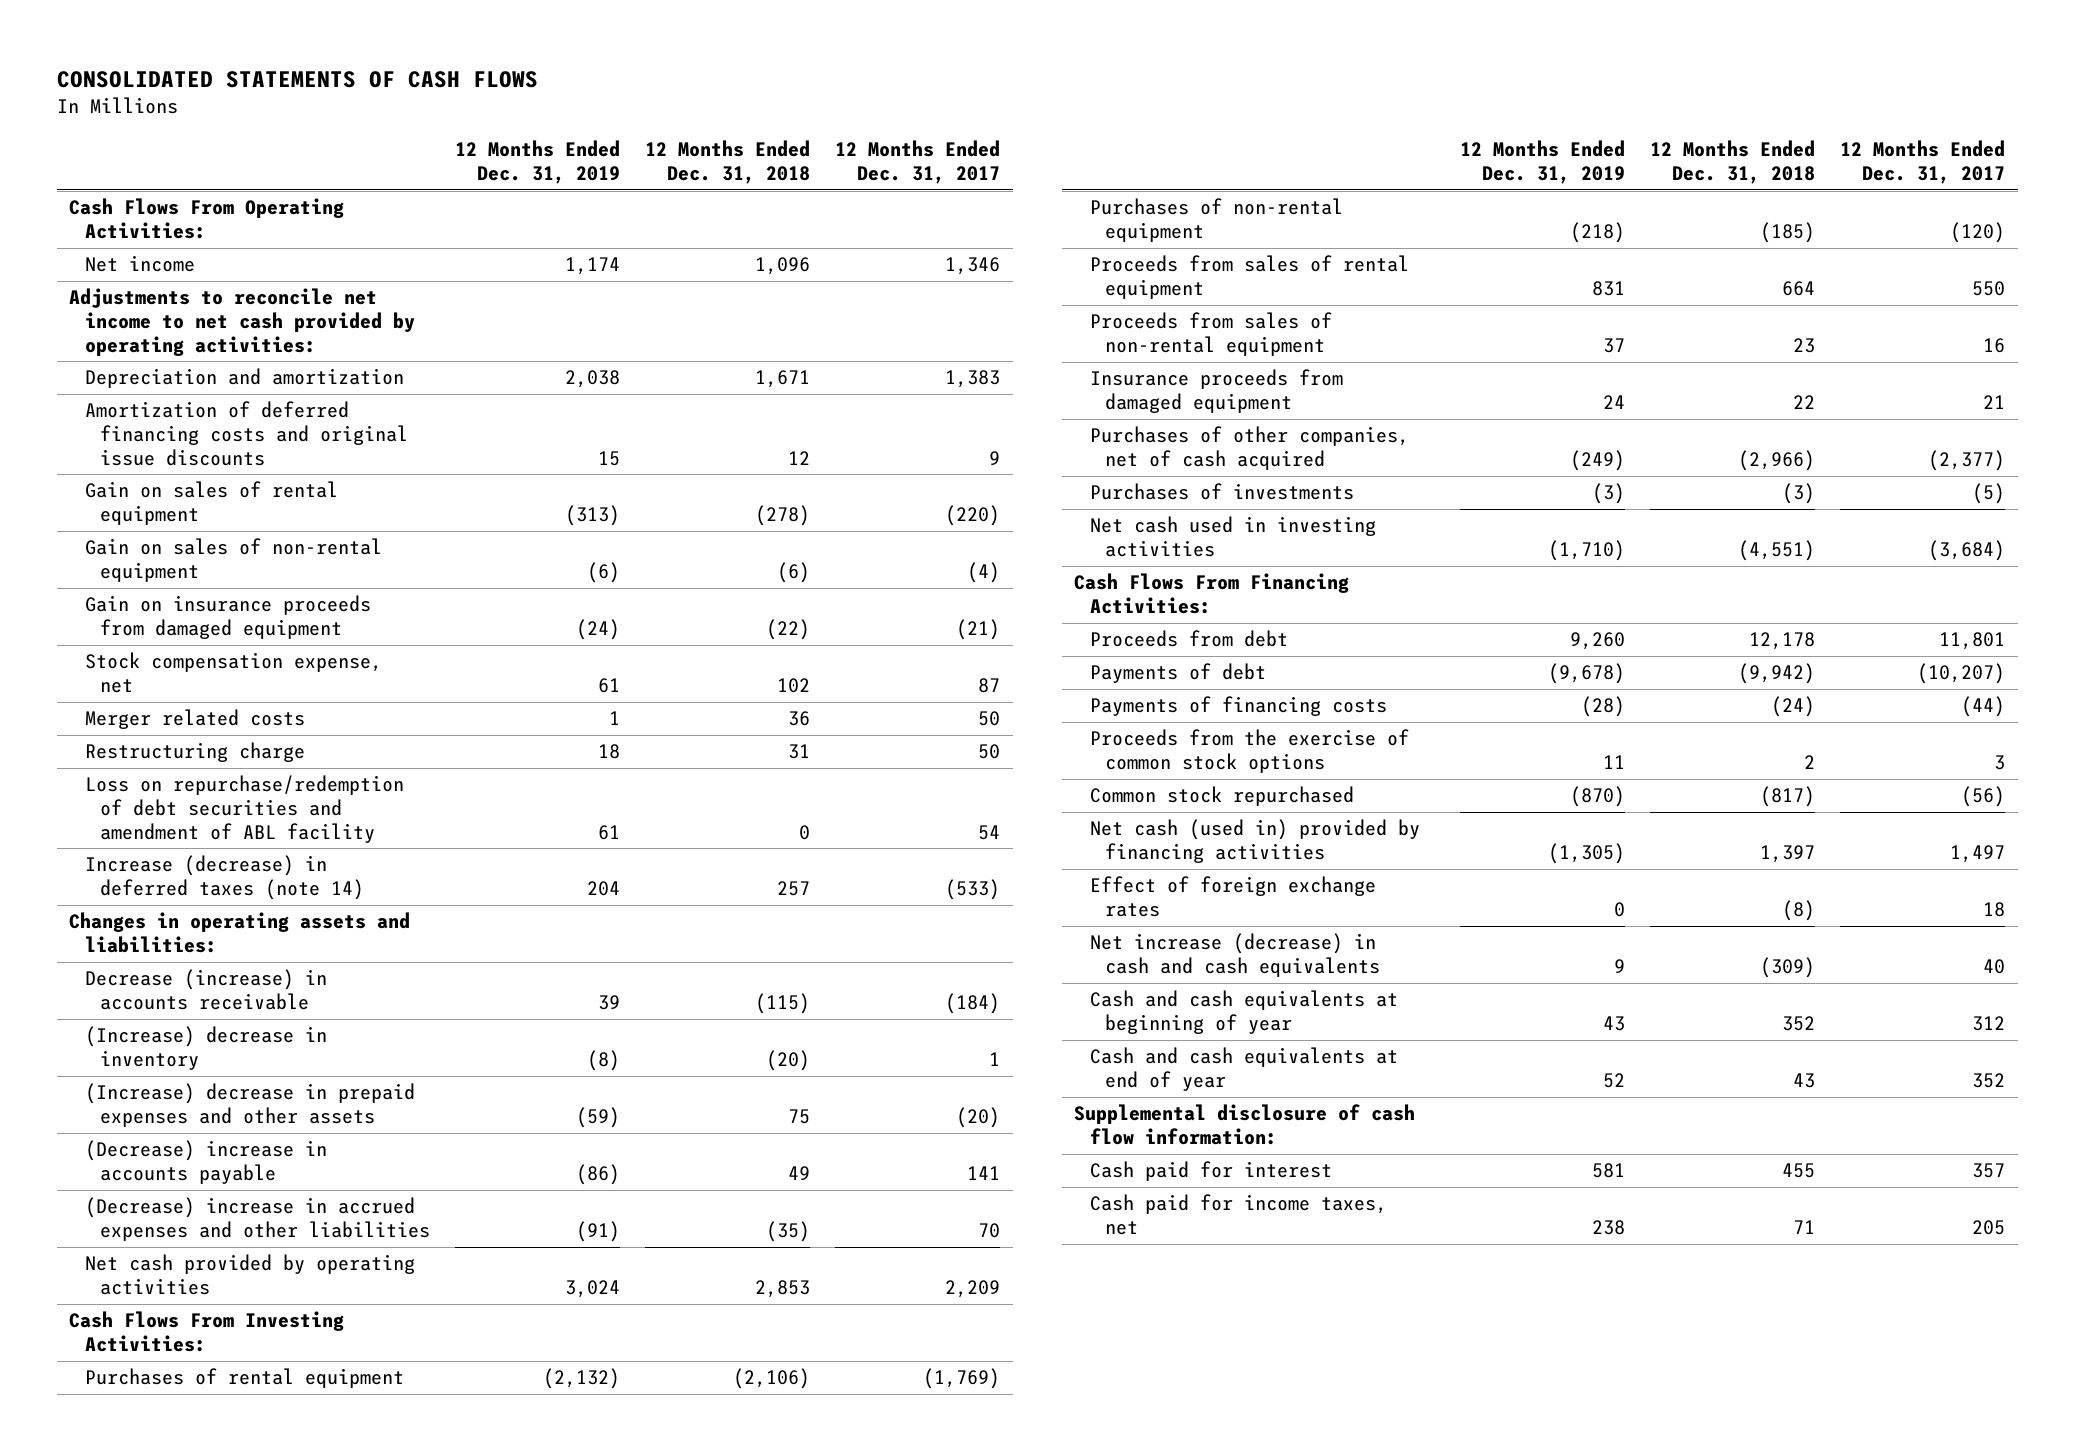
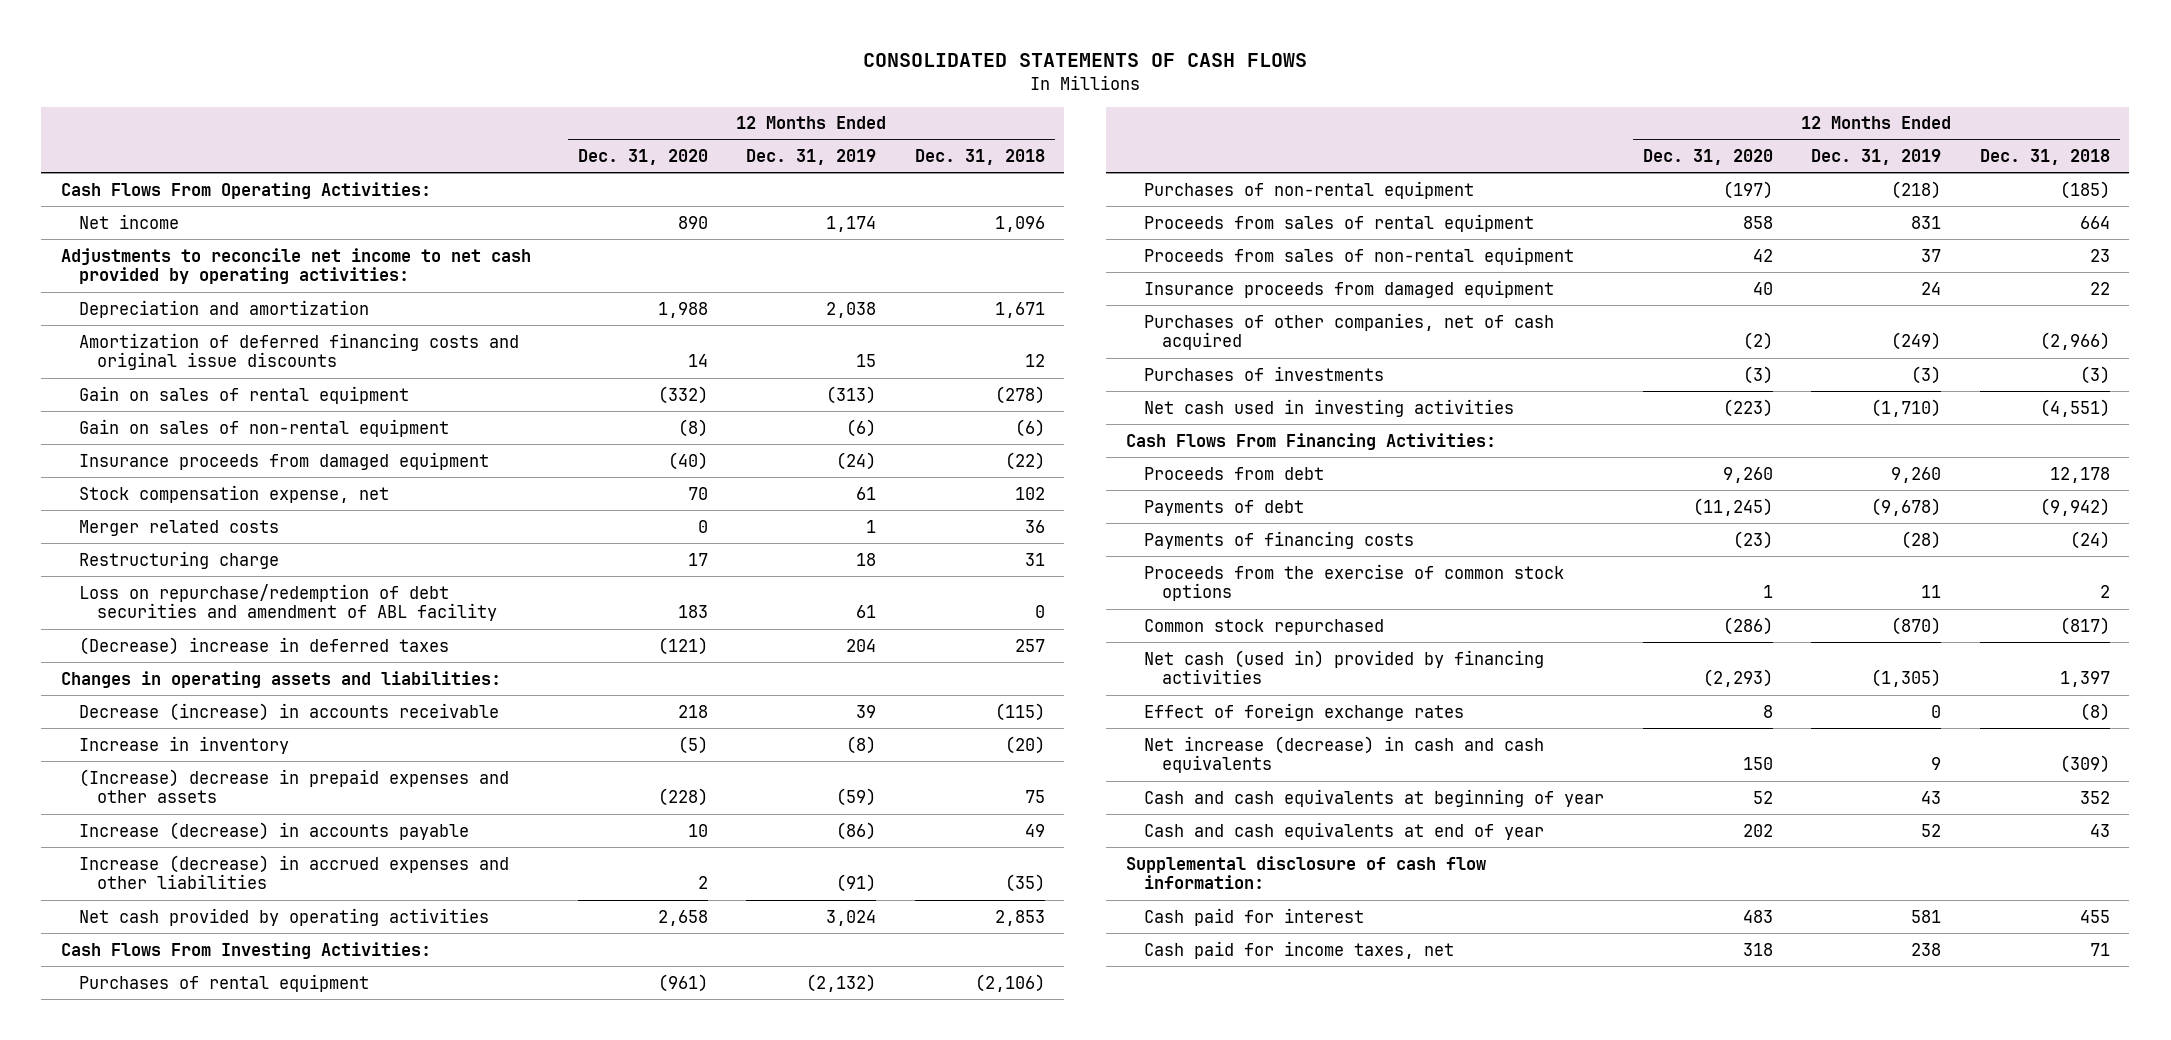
- | 12 Months Ended Dec. 31, 2019 | 12 Months Ended Dec. 31, 2018 | 12 Months Ended Dec. 31, 2017
+ | 12 Months Ended Dec. 31, 2020 | 12 Months Ended Dec. 31, 2019 | 12 Months Ended Dec. 31, 2018
- Gain on insurance proceeds from damaged equipment | (24) | (22) | (21)
+ Insurance proceeds from damaged equipment | (40) | (24) | (22)
- Increase (decrease) in deferred taxes (note 14) | 204 | 257 | (533)
+ (Decrease) increase in deferred taxes | (121) | 204 | 257
- (Increase) decrease in inventory | (8) | (20) | 1
+ Increase in inventory | (5) | (8) | (20)
- (Decrease) increase in accounts payable | (86) | 49 | 141
- (Decrease) increase in accrued expenses and other liabilities | (91) | (35) | 70
+ Increase (decrease) in accounts payable | 10 | (86) | 49
+ Increase (decrease) in accrued expenses and other liabilities | 2 | (91) | (35)

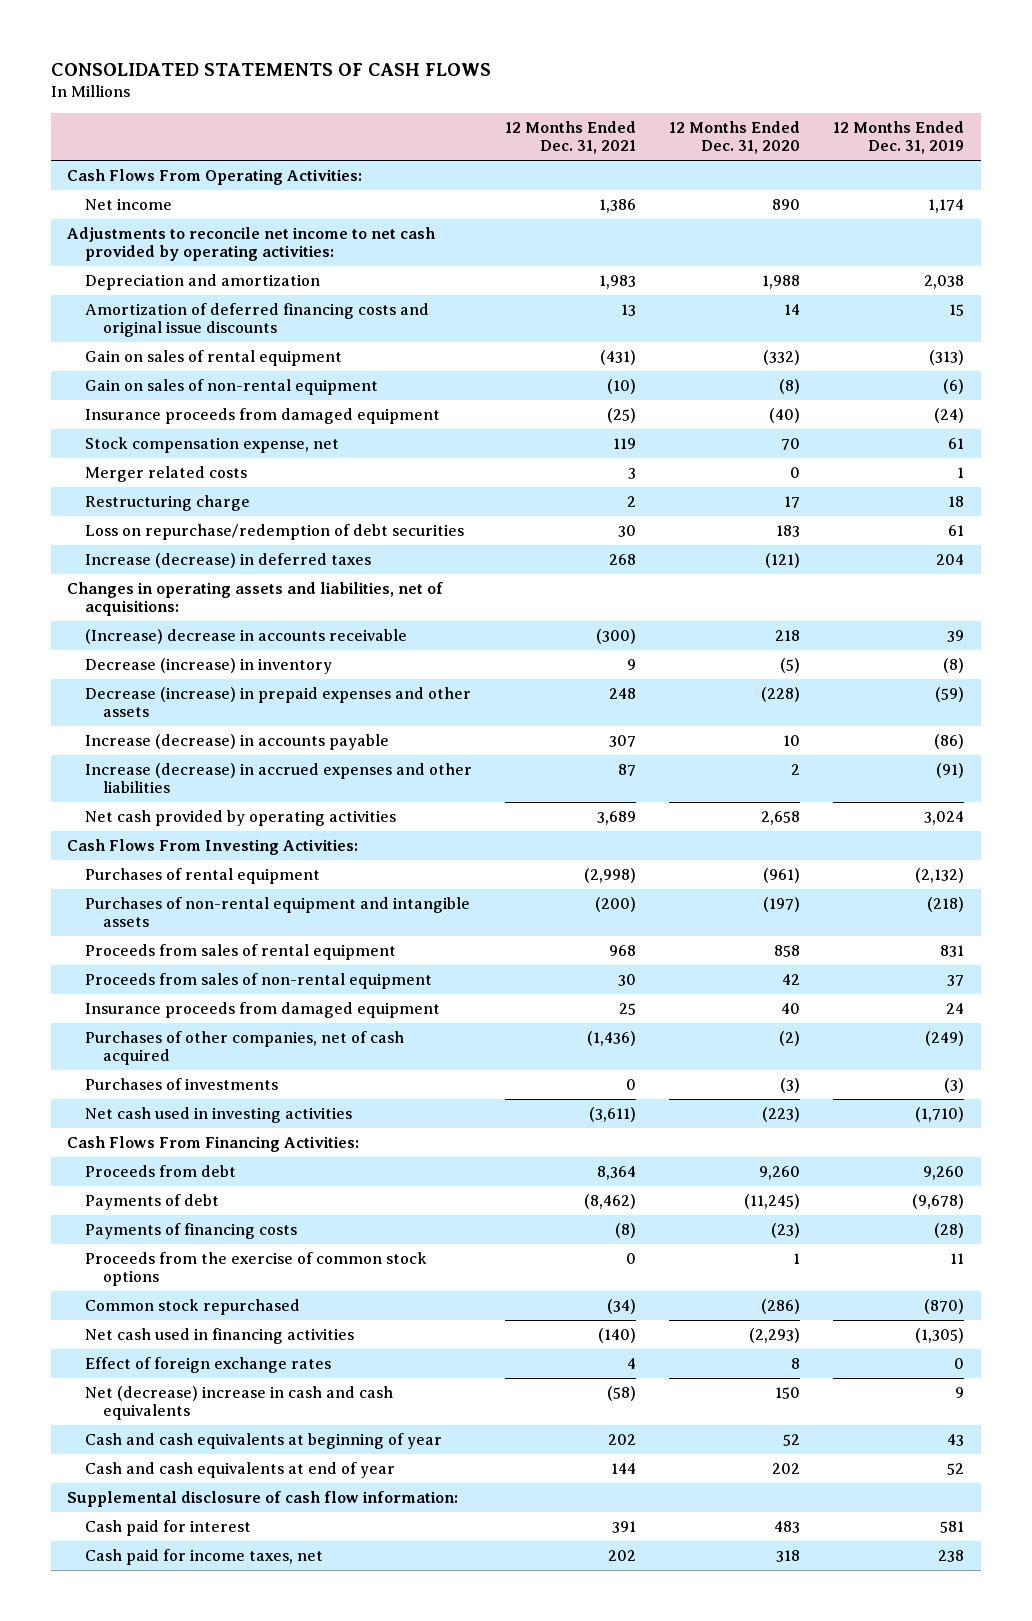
- | 12 Months Ended Dec. 31, 2020 | 12 Months Ended Dec. 31, 2019 | 12 Months Ended Dec. 31, 2018
+ | 12 Months Ended Dec. 31, 2021 | 12 Months Ended Dec. 31, 2020 | 12 Months Ended Dec. 31, 2019
- Loss on repurchase/redemption of debt securities and amendment of ABL facility | 183 | 61 | 0
- (Decrease) increase in deferred taxes | (121) | 204 | 257
- Changes in operating assets and liabilities:
- Decrease (increase) in accounts receivable | 218 | 39 | (115)
- Increase in inventory | (5) | (8) | (20)
- (Increase) decrease in prepaid expenses and other assets | (228) | (59) | 75
+ Loss on repurchase/redemption of debt securities | 30 | 183 | 61
+ Increase (decrease) in deferred taxes | 268 | (121) | 204
+ Changes in operating assets and liabilities, net of acquisitions:
+ (Increase) decrease in accounts receivable | (300) | 218 | 39
+ Decrease (increase) in inventory | 9 | (5) | (8)
+ Decrease (increase) in prepaid expenses and other assets | 248 | (228) | (59)
- Purchases of non-rental equipment | (197) | (218) | (185)
+ Purchases of non-rental equipment and intangible assets | (200) | (197) | (218)
- Net cash (used in) provided by financing activities | (2,293) | (1,305) | 1,397
+ Net cash used in financing activities | (140) | (2,293) | (1,305)
- Net increase (decrease) in cash and cash equivalents | 150 | 9 | (309)
+ Net (decrease) increase in cash and cash equivalents | (58) | 150 | 9

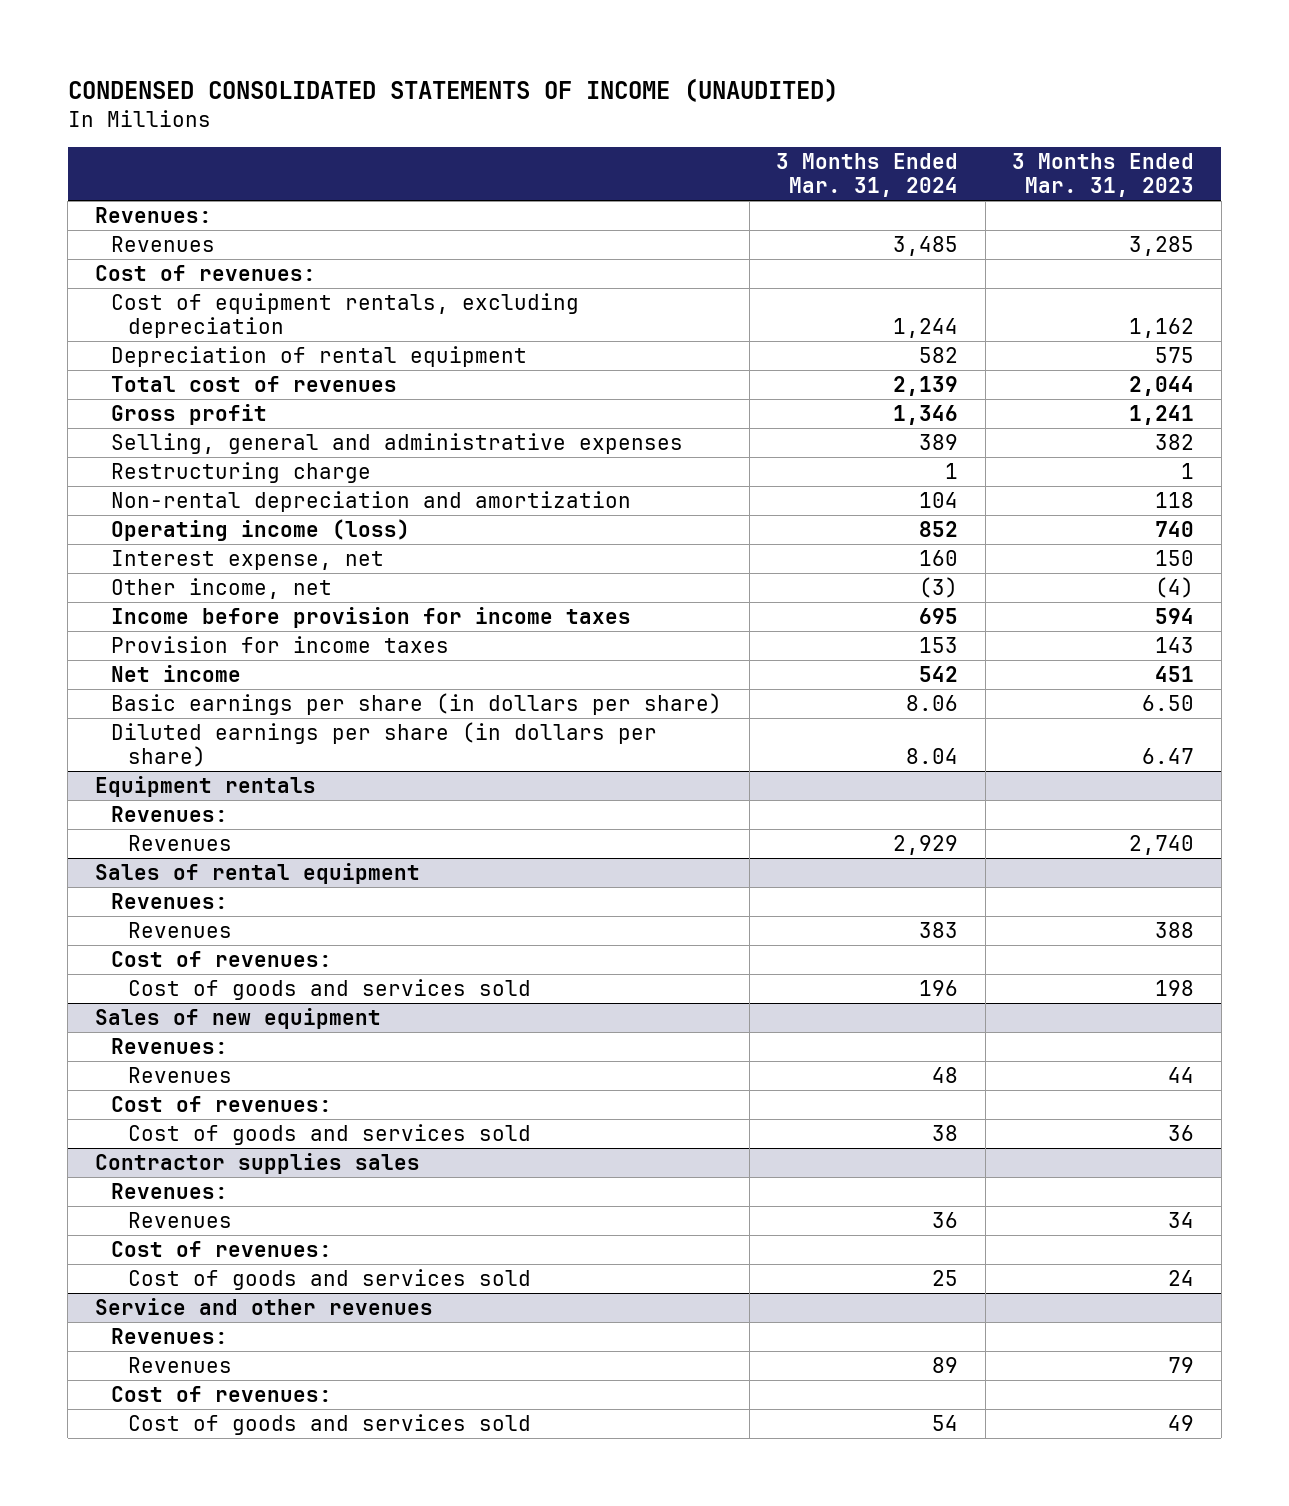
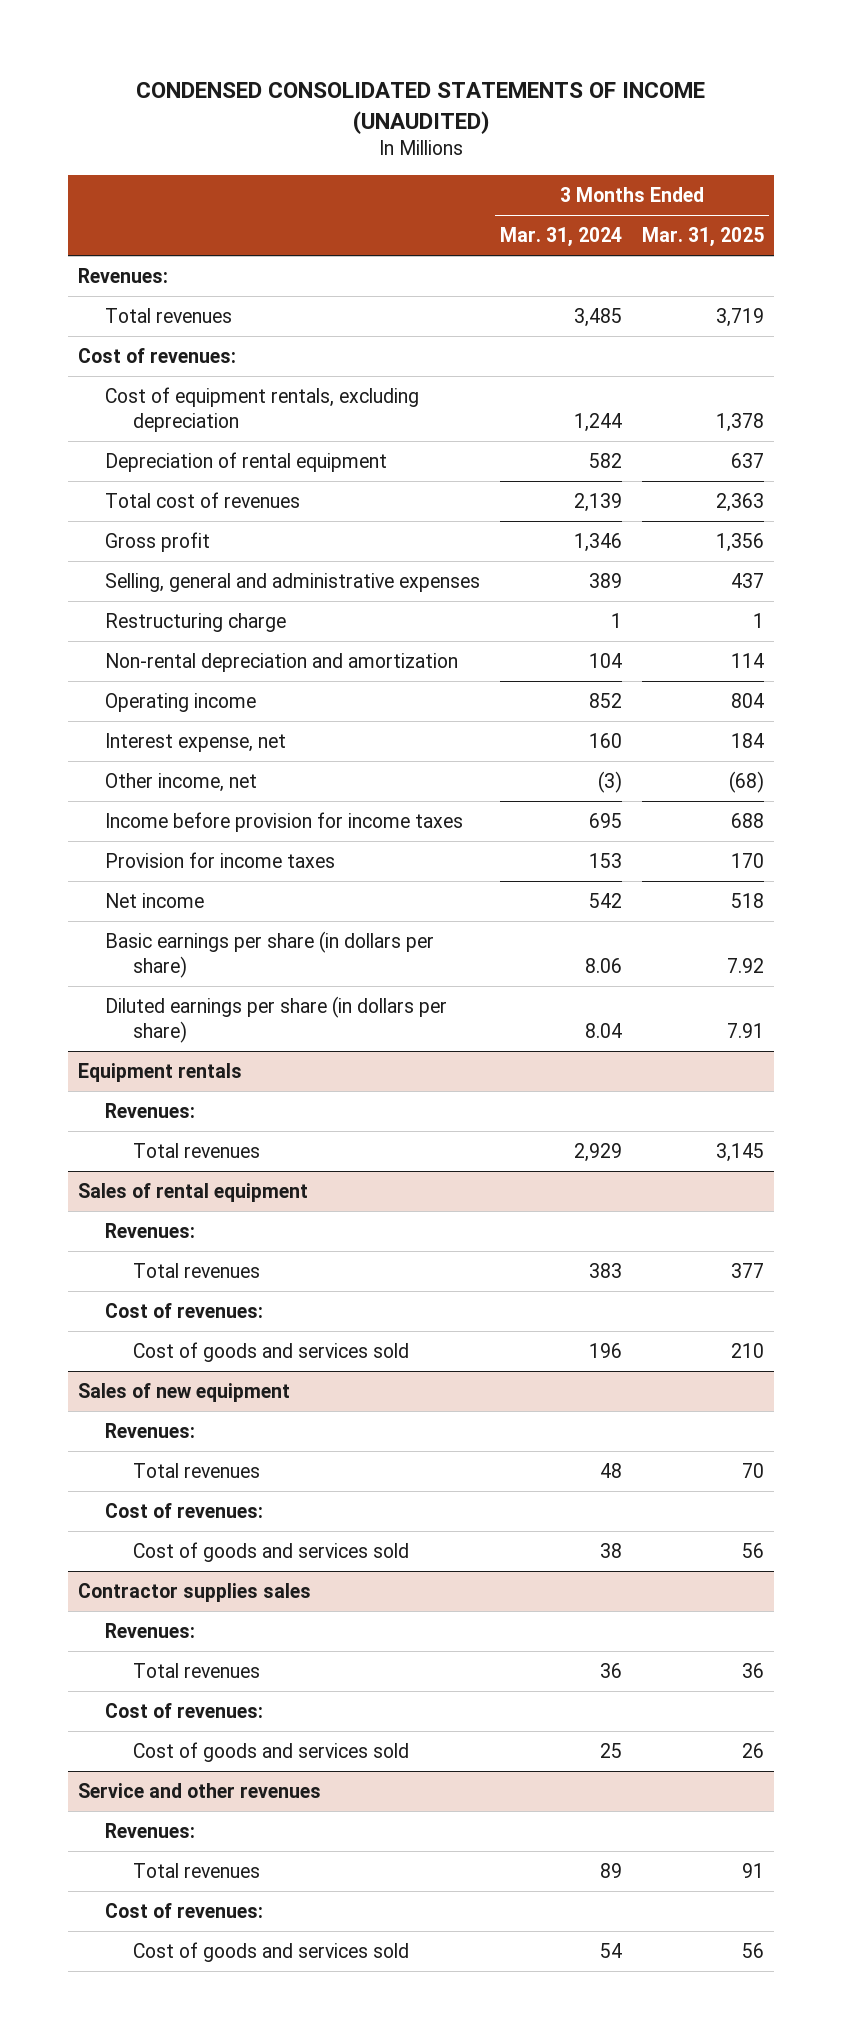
- | 3 Months Ended Mar. 31, 2024 | 3 Months Ended Mar. 31, 2023
+ | 3 Months Ended Mar. 31, 2024 | 3 Months Ended Mar. 31, 2025
- Revenues | 3,485 | 3,285
+ Total revenues | 3,485 | 3,719
- Operating income (loss) | 852 | 740
+ Operating income | 852 | 804
@ Equipment rentals
- Revenues | 2,929 | 2,740
+ Total revenues | 2,929 | 3,145
@ Sales of rental equipment
- Revenues | 383 | 388
+ Total revenues | 383 | 377
@ Sales of new equipment
- Revenues | 48 | 44
+ Total revenues | 48 | 70
@ Contractor supplies sales
- Revenues | 36 | 34
+ Total revenues | 36 | 36
@ Service and other revenues
- Revenues | 89 | 79
+ Total revenues | 89 | 91

